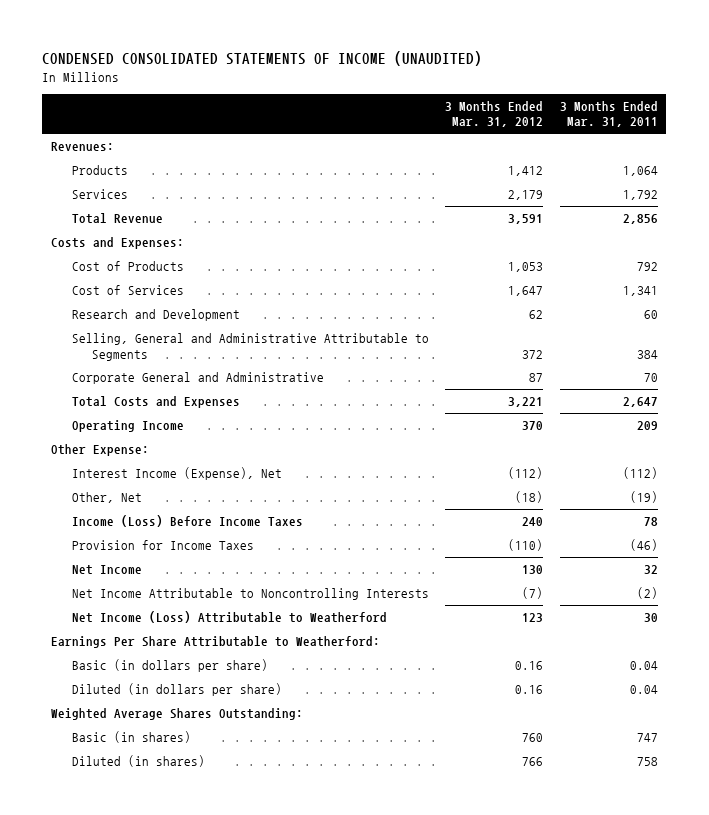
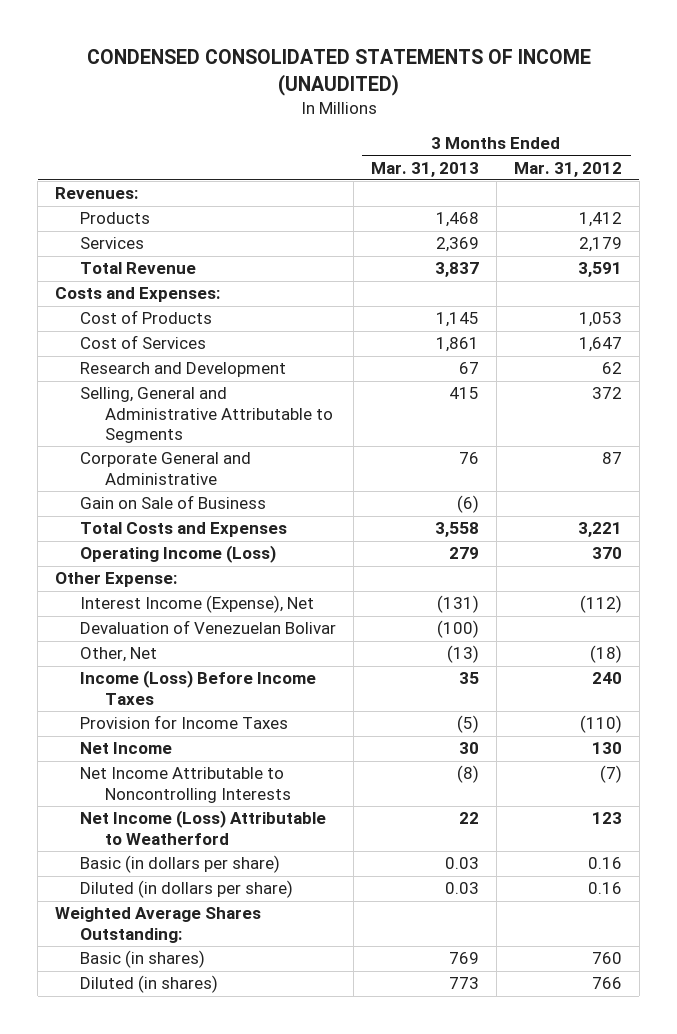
- | 3 Months Ended Mar. 31, 2012 | 3 Months Ended Mar. 31, 2011
+ | 3 Months Ended Mar. 31, 2013 | 3 Months Ended Mar. 31, 2012
+ Gain on Sale of Business | (6) |
- Operating Income | 370 | 209
+ Operating Income (Loss) | 279 | 370
+ Devaluation of Venezuelan Bolivar | (100) |
- Earnings Per Share Attributable to Weatherford:

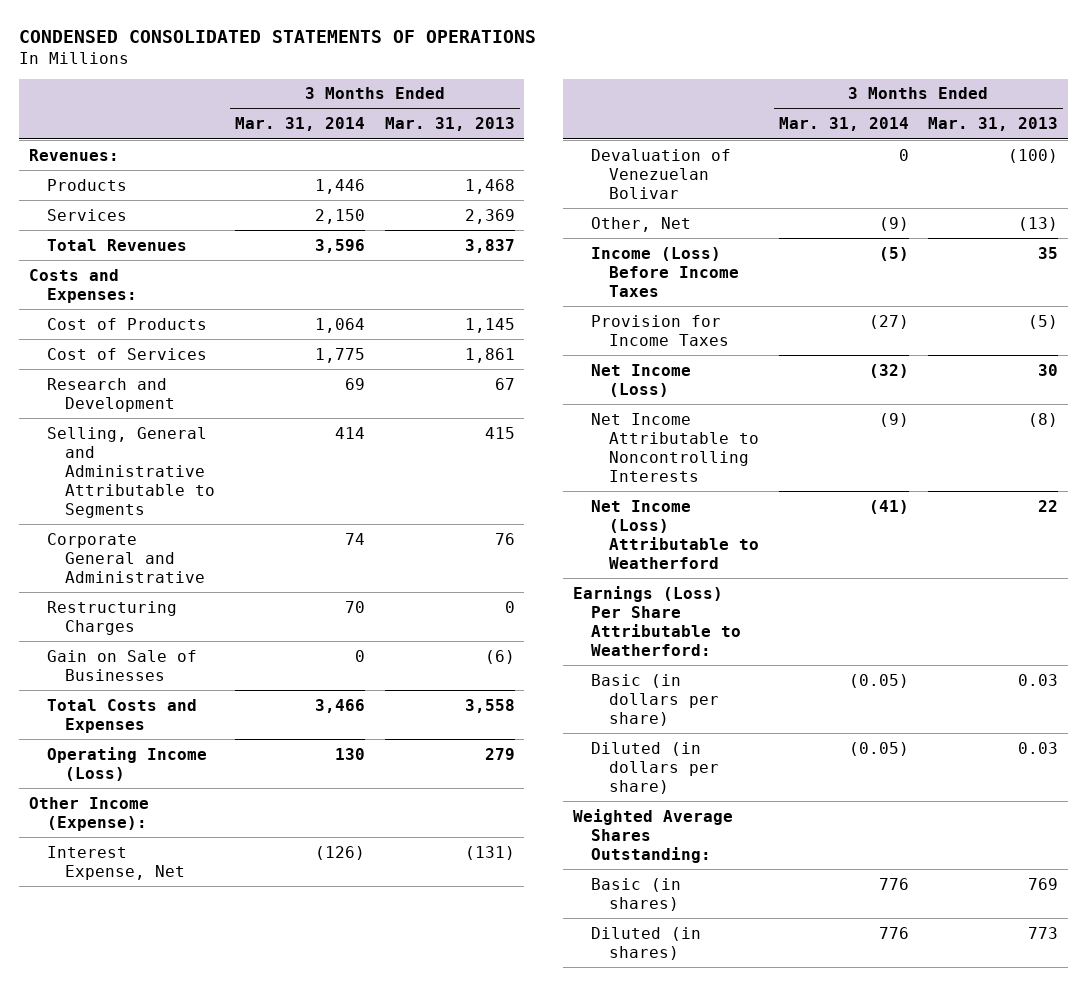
- CONDENSED CONSOLIDATED STATEMENTS OF INCOME (UNAUDITED)
+ CONDENSED CONSOLIDATED STATEMENTS OF OPERATIONS
- | 3 Months Ended Mar. 31, 2013 | 3 Months Ended Mar. 31, 2012
+ | 3 Months Ended Mar. 31, 2014 | 3 Months Ended Mar. 31, 2013
- Total Revenue | 3,837 | 3,591
+ Total Revenues | 3,596 | 3,837
- Gain on Sale of Business | (6) |
+ Restructuring Charges | 70 | 0
+ Gain on Sale of Businesses | 0 | (6)
- Other Expense:
- Interest Income (Expense), Net | (131) | (112)
+ Other Income (Expense):
+ Interest Expense, Net | (126) | (131)
- Net Income | 30 | 130
+ Net Income (Loss) | (32) | 30
+ Earnings (Loss) Per Share Attributable to Weatherford:

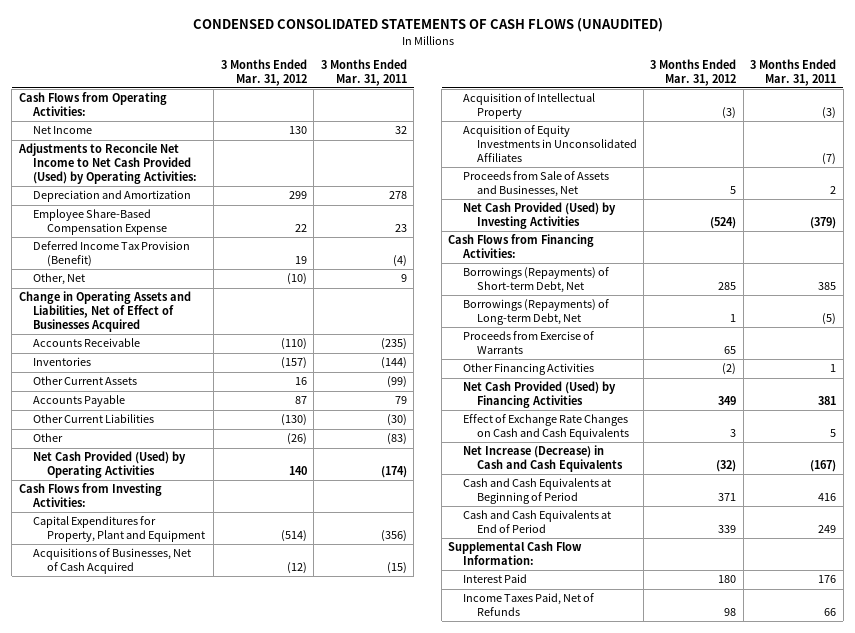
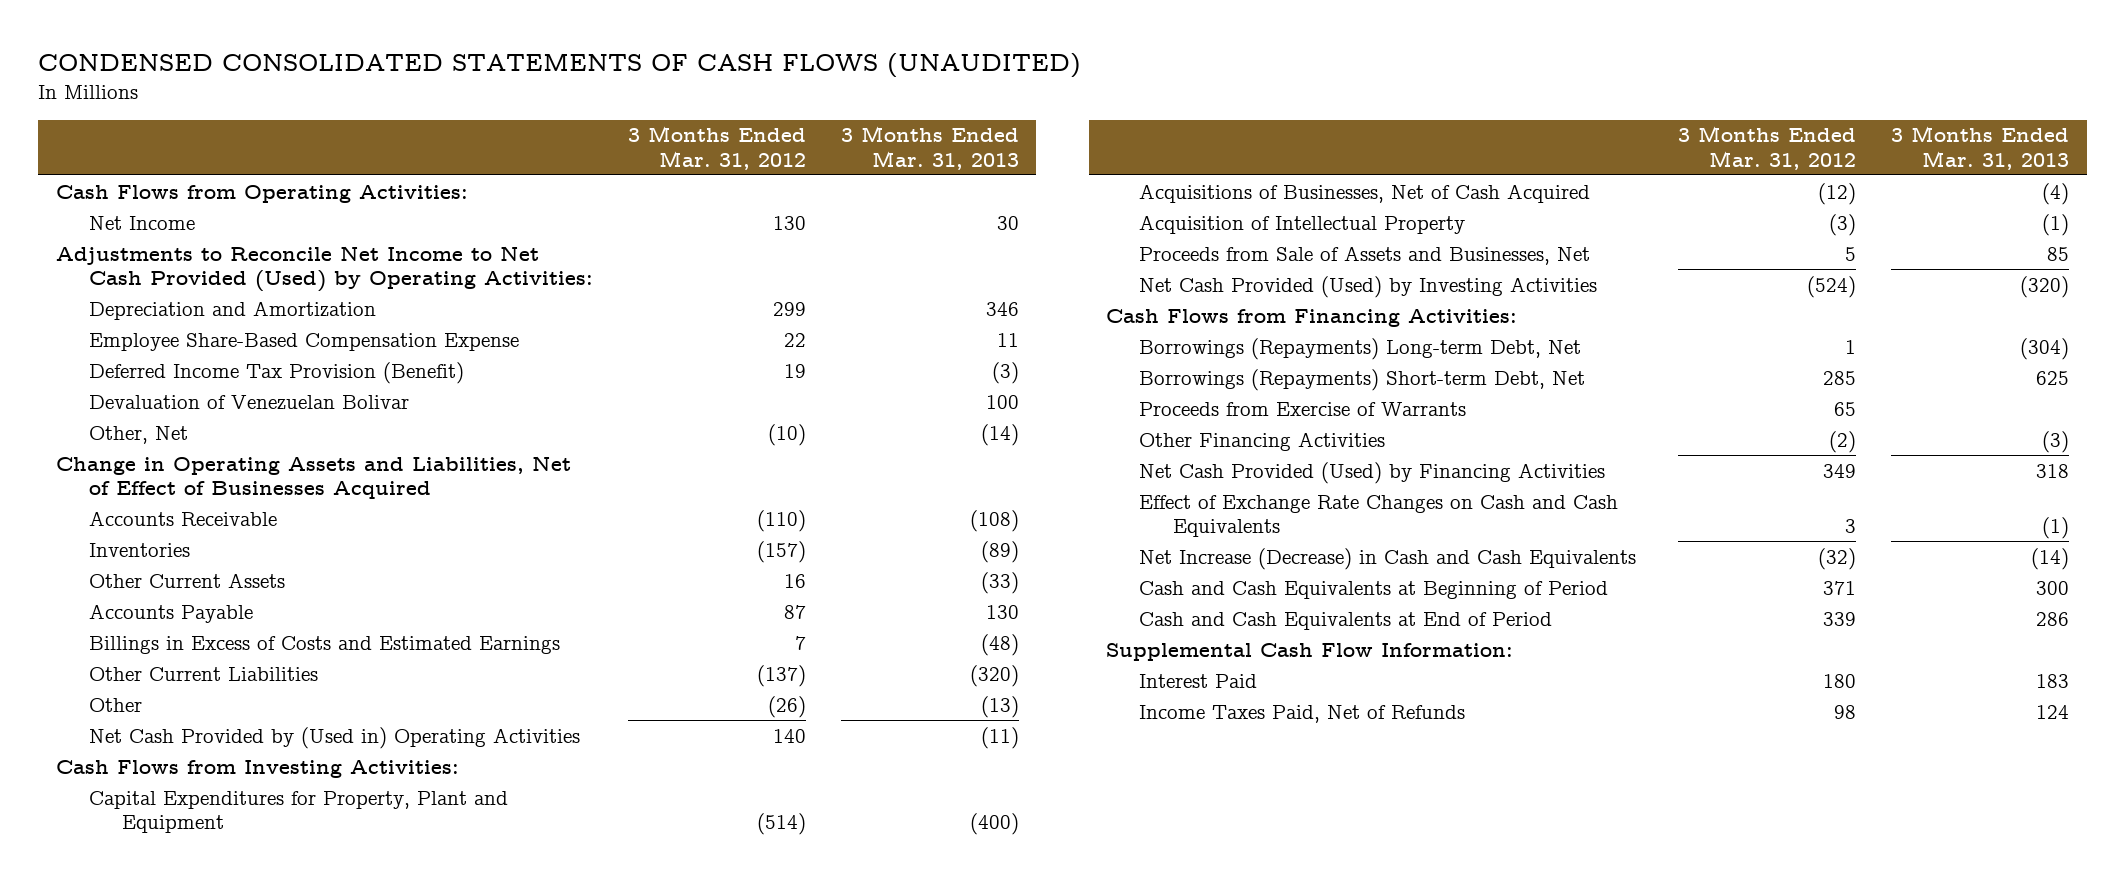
- | 3 Months Ended Mar. 31, 2012 | 3 Months Ended Mar. 31, 2011
+ | 3 Months Ended Mar. 31, 2012 | 3 Months Ended Mar. 31, 2013
+ Devaluation of Venezuelan Bolivar | | 100
- Other Current Liabilities | (130) | (30)
+ Billings in Excess of Costs and Estimated Earnings | 7 | (48)
+ Other Current Liabilities | (137) | (320)
- Net Cash Provided (Used) by Operating Activities | 140 | (174)
+ Net Cash Provided by (Used in) Operating Activities | 140 | (11)
- Acquisition of Equity Investments in Unconsolidated Affiliates | | (7)
- Borrowings (Repayments) of Short-term Debt, Net | 285 | 385
- Borrowings (Repayments) of Long-term Debt, Net | 1 | (5)
+ Borrowings (Repayments) Long-term Debt, Net | 1 | (304)
+ Borrowings (Repayments) Short-term Debt, Net | 285 | 625

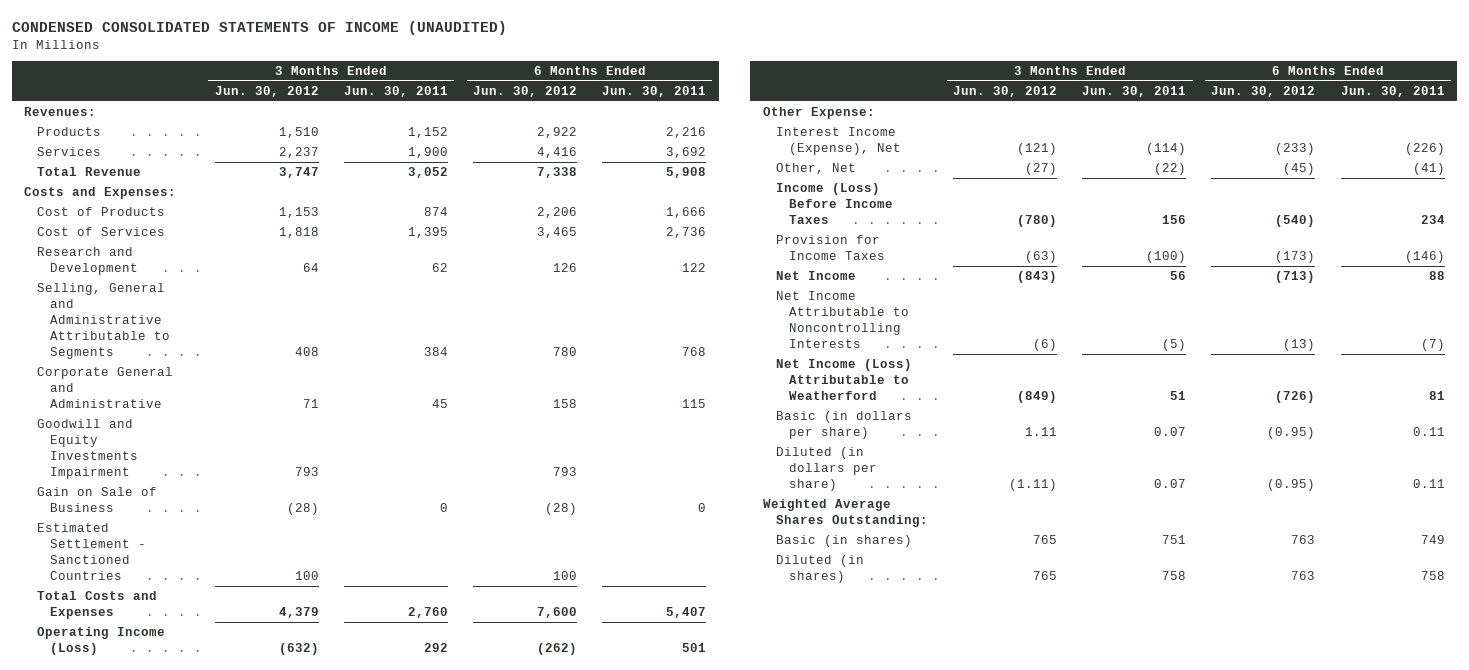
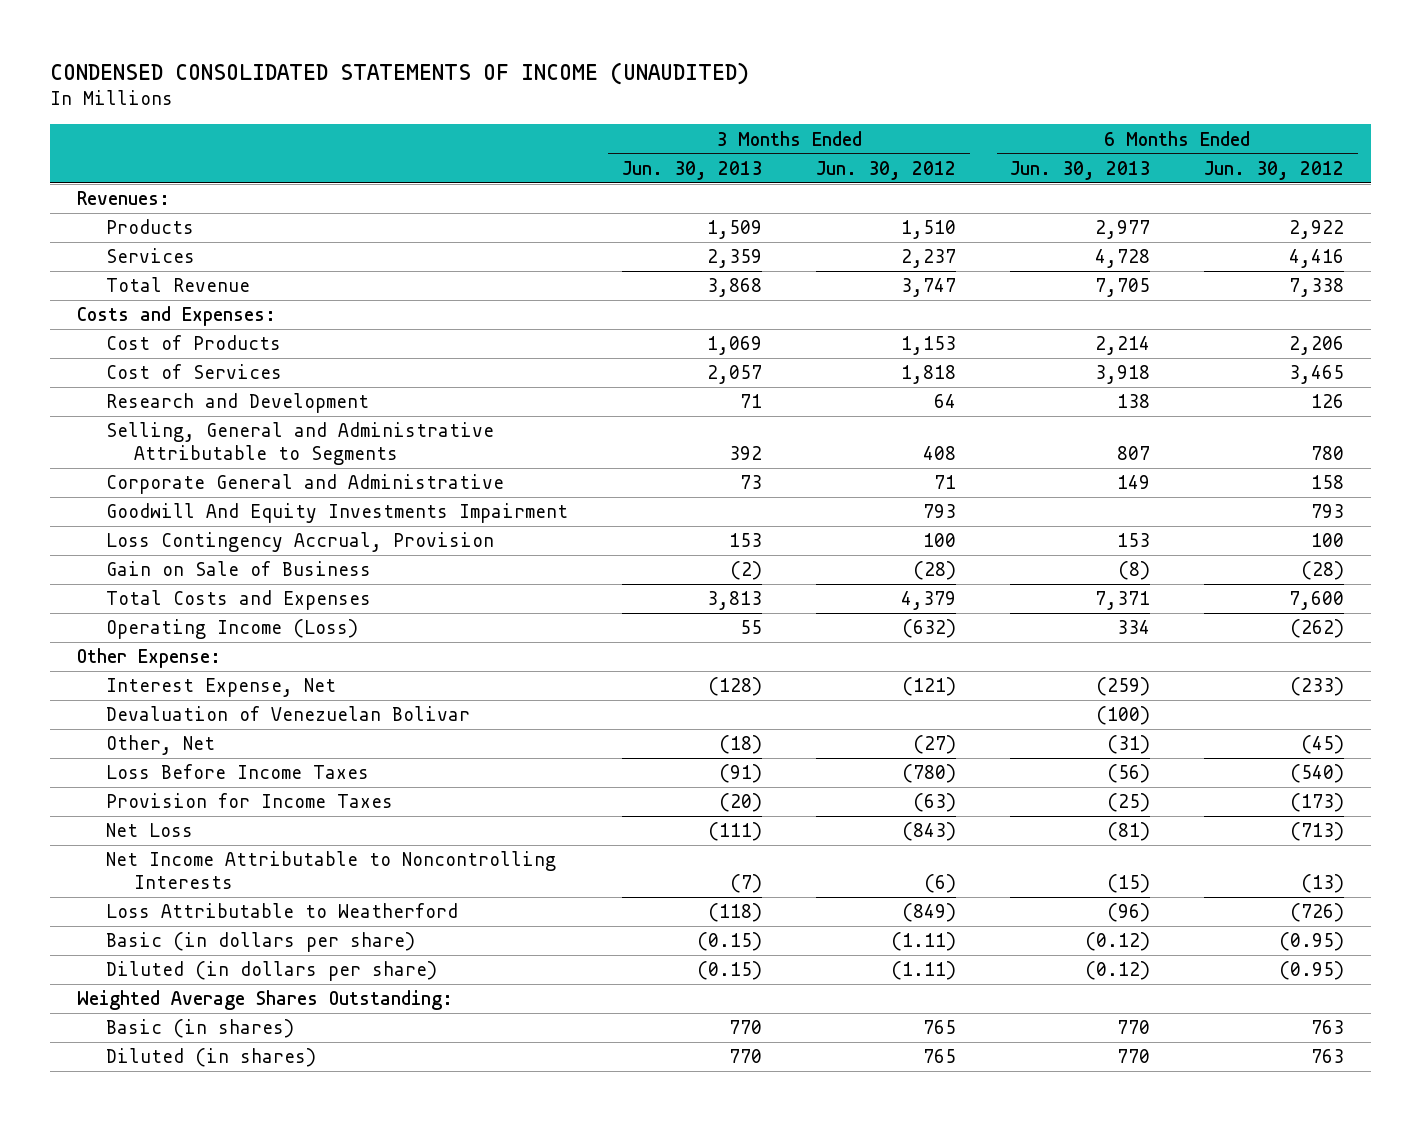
- | 3 Months Ended Jun. 30, 2012 | 3 Months Ended Jun. 30, 2011 | 6 Months Ended Jun. 30, 2012 | 6 Months Ended Jun. 30, 2011
+ | 3 Months Ended Jun. 30, 2013 | 3 Months Ended Jun. 30, 2012 | 6 Months Ended Jun. 30, 2013 | 6 Months Ended Jun. 30, 2012
- Goodwill and Equity Investments Impairment | 793 | | 793 |
+ Goodwill And Equity Investments Impairment | | 793 | | 793
+ Loss Contingency Accrual, Provision | 153 | 100 | 153 | 100
- Estimated Settlement - Sanctioned Countries | 100 | | 100 |
- Interest Income (Expense), Net | (121) | (114) | (233) | (226)
+ Interest Expense, Net | (128) | (121) | (259) | (233)
+ Devaluation of Venezuelan Bolivar | | | (100) |
- Income (Loss) Before Income Taxes | (780) | 156 | (540) | 234
+ Loss Before Income Taxes | (91) | (780) | (56) | (540)
- Net Income | (843) | 56 | (713) | 88
+ Net Loss | (111) | (843) | (81) | (713)
- Net Income (Loss) Attributable to Weatherford | (849) | 51 | (726) | 81
- Basic (in dollars per share) | 1.11 | 0.07 | (0.95) | 0.11
+ Loss Attributable to Weatherford | (118) | (849) | (96) | (726)
+ Basic (in dollars per share) | (0.15) | (1.11) | (0.12) | (0.95)

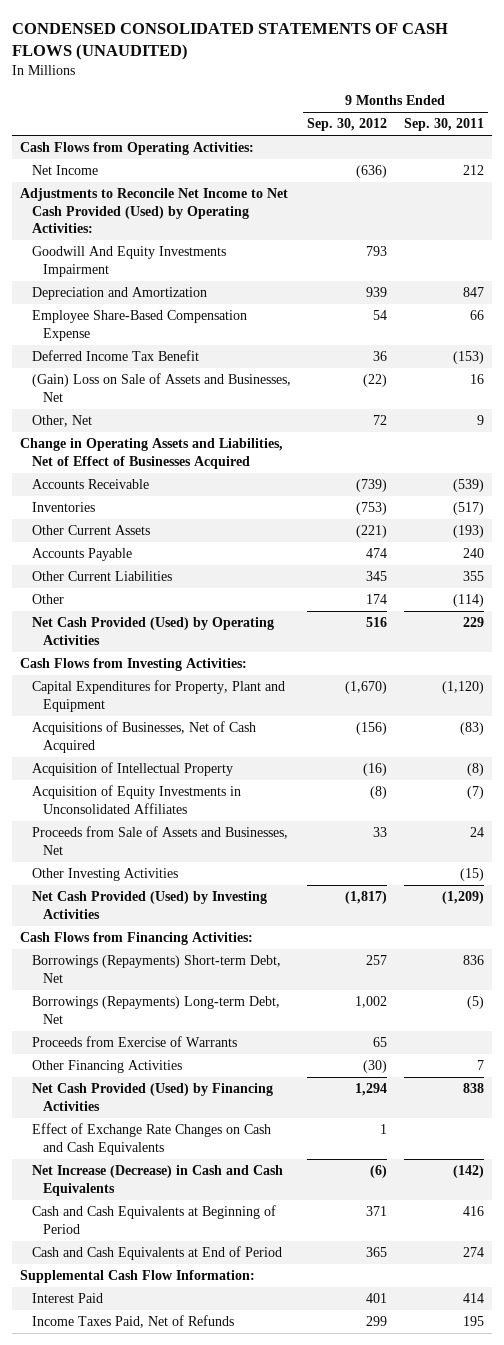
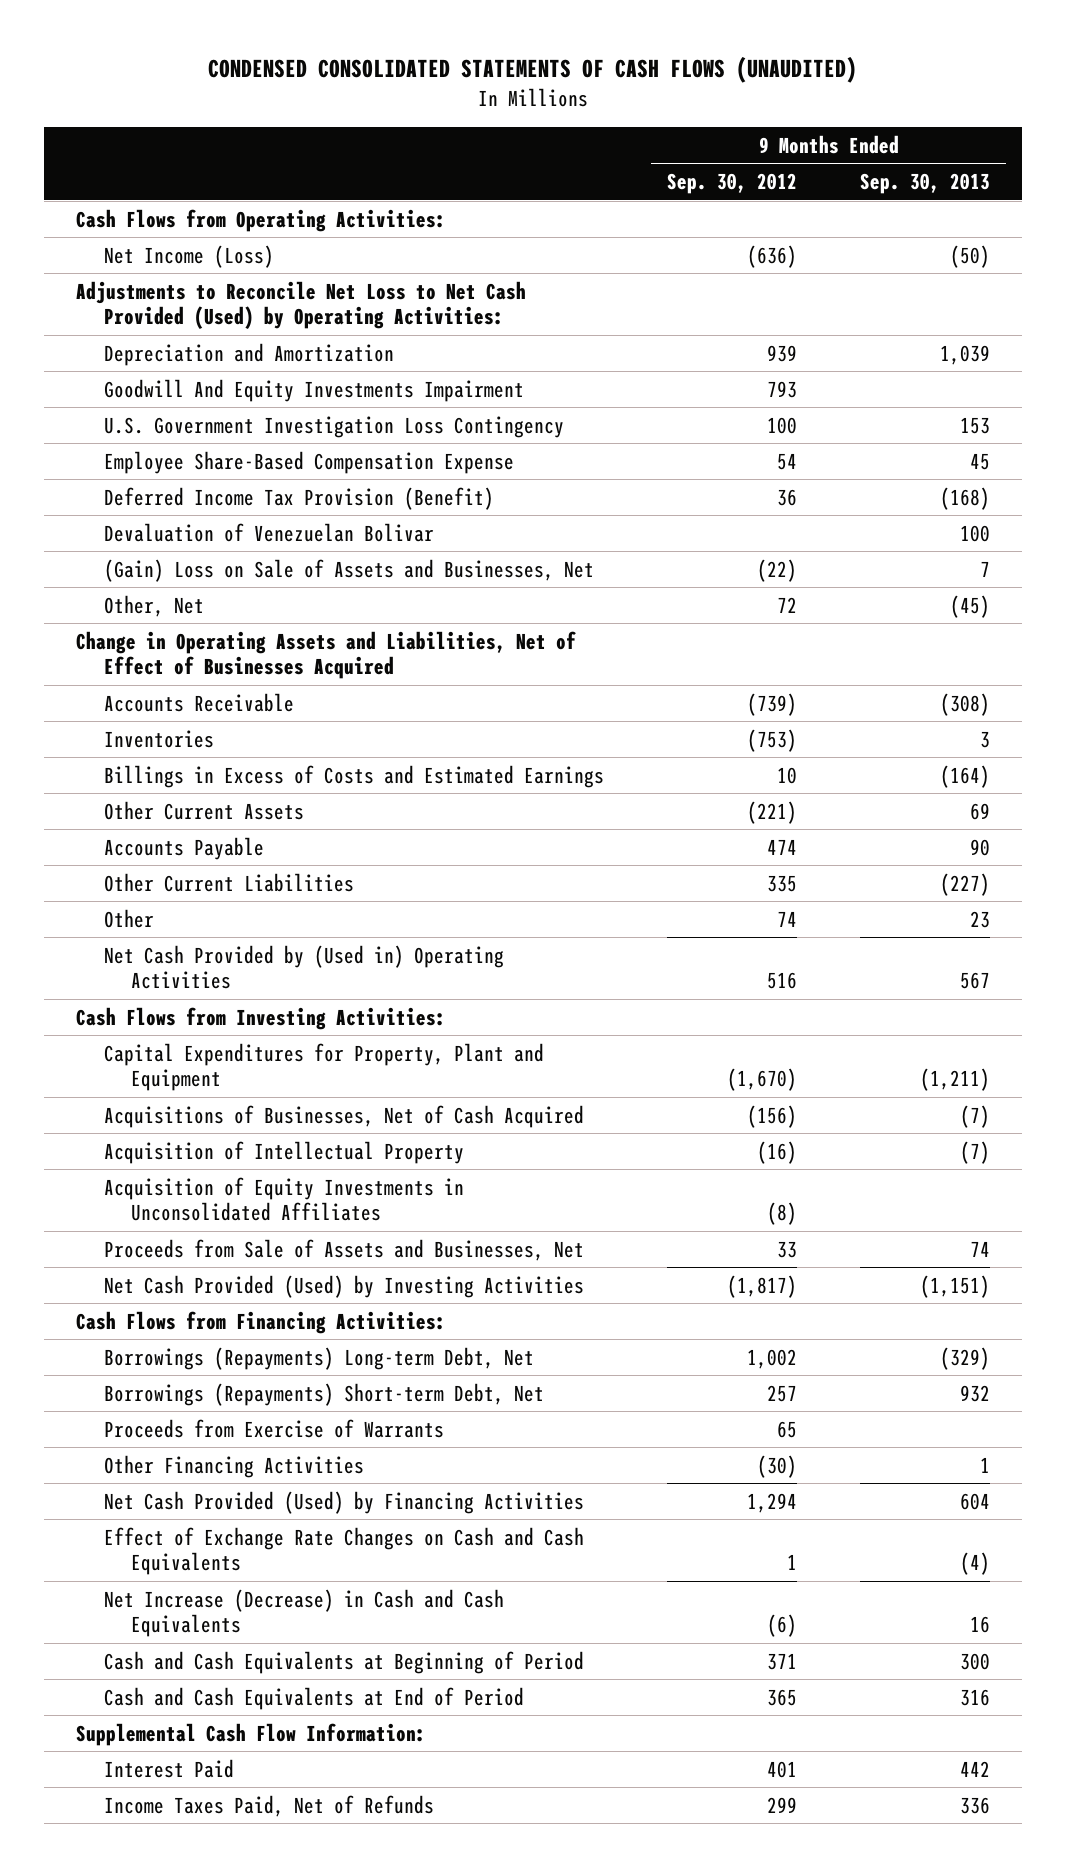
- | 9 Months Ended Sep. 30, 2012 | 9 Months Ended Sep. 30, 2011
+ | 9 Months Ended Sep. 30, 2012 | 9 Months Ended Sep. 30, 2013
- Net Income | (636) | 212
- Adjustments to Reconcile Net Income to Net Cash Provided (Used) by Operating Activities:
+ Net Income (Loss) | (636) | (50)
+ Adjustments to Reconcile Net Loss to Net Cash Provided (Used) by Operating Activities:
moved down: Goodwill And Equity Investments Impairment | 793 |
+ U.S. Government Investigation Loss Contingency | 100 | 153
- Deferred Income Tax Benefit | 36 | (153)
+ Deferred Income Tax Provision (Benefit) | 36 | (168)
+ Devaluation of Venezuelan Bolivar | | 100
+ Billings in Excess of Costs and Estimated Earnings | 10 | (164)
- Other Current Liabilities | 345 | 355
- Other | 174 | (114)
- Net Cash Provided (Used) by Operating Activities | 516 | 229
+ Other Current Liabilities | 335 | (227)
+ Other | 74 | 23
+ Net Cash Provided by (Used in) Operating Activities | 516 | 567
- Other Investing Activities | | (15)
moved down: Borrowings (Repayments) Short-term Debt, Net | 257 | 932

